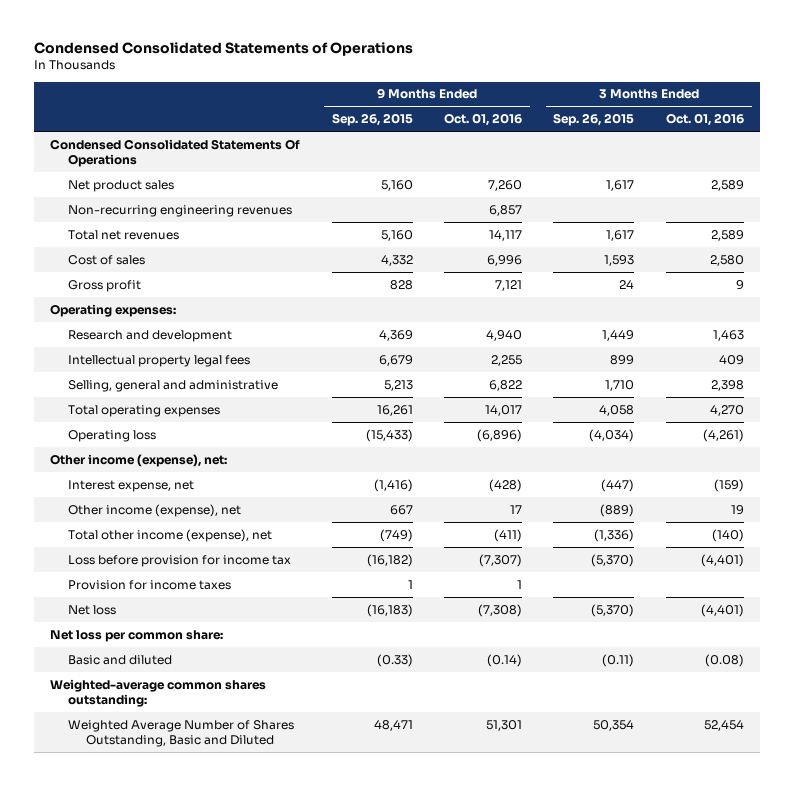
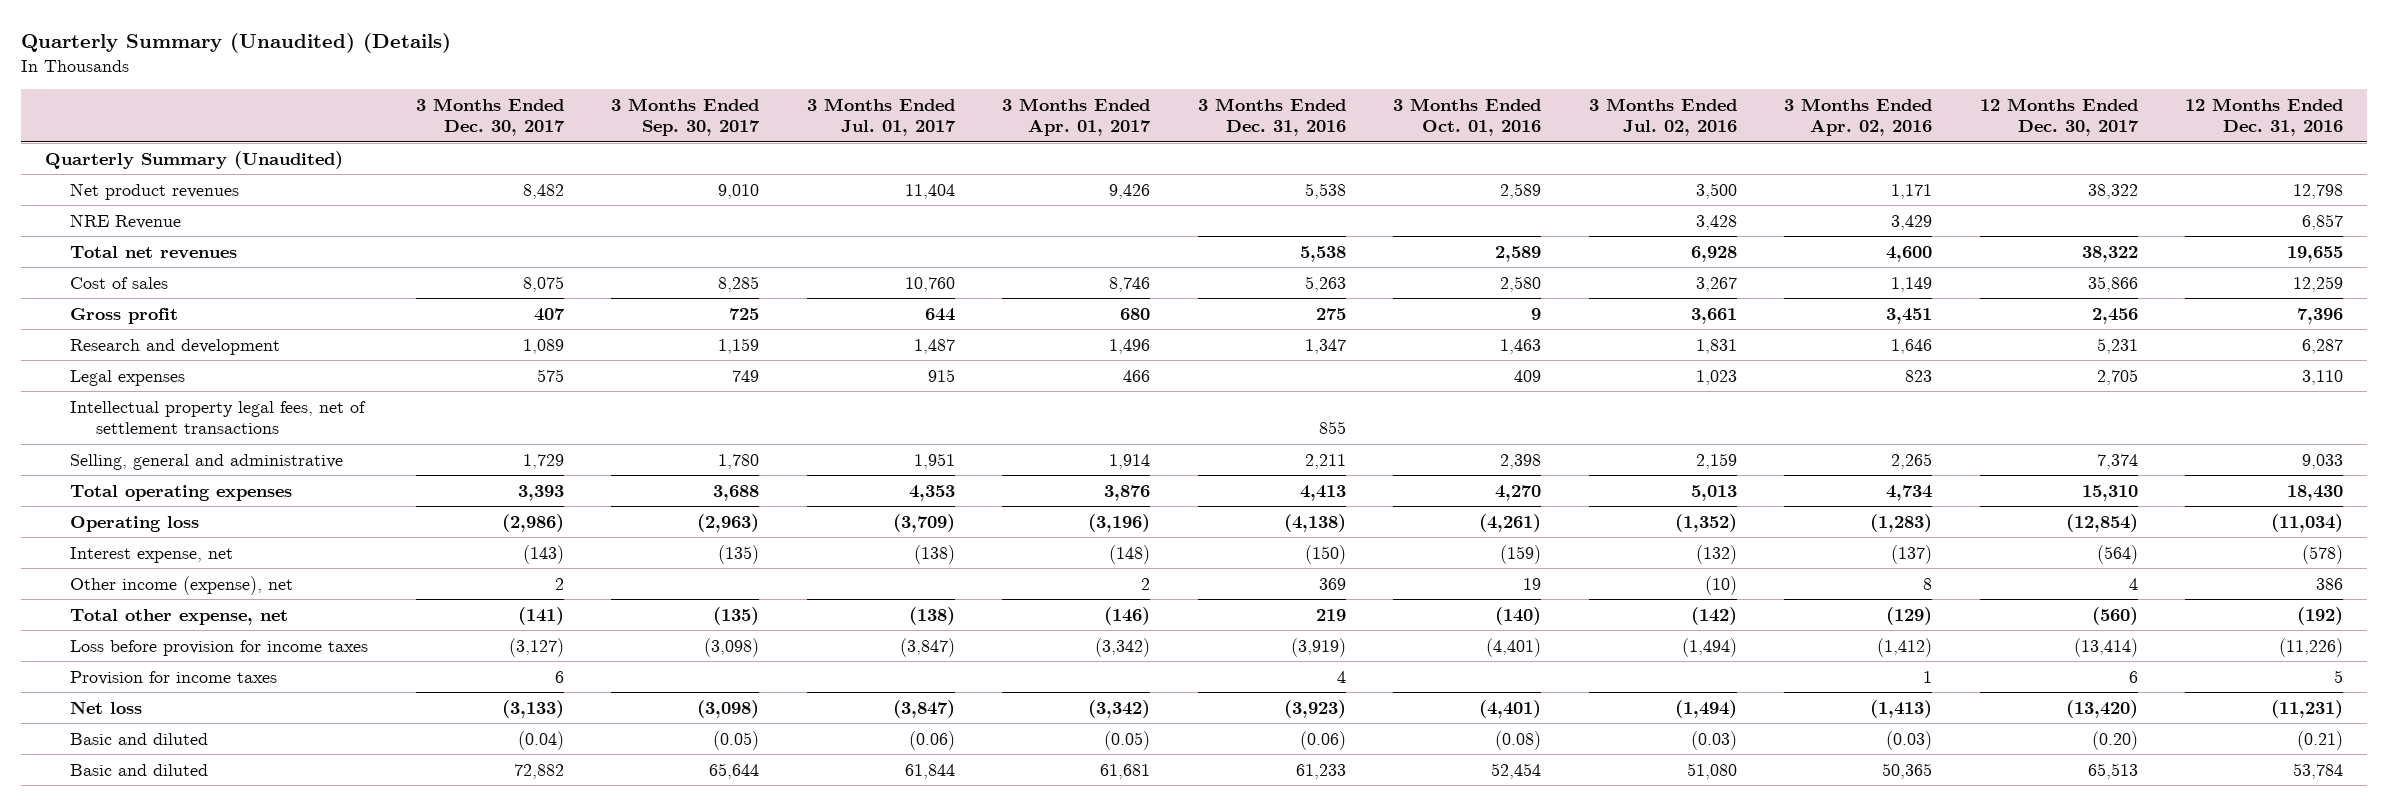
- Condensed Consolidated Statements of Operations
+ Quarterly Summary (Unaudited) (Details)
- | 9 Months Ended Sep. 26, 2015 | 9 Months Ended Oct. 01, 2016 | 3 Months Ended Sep. 26, 2015 | 3 Months Ended Oct. 01, 2016
+ | 3 Months Ended Dec. 30, 2017 | 3 Months Ended Sep. 30, 2017 | 3 Months Ended Jul. 01, 2017 | 3 Months Ended Apr. 01, 2017 | 3 Months Ended Dec. 31, 2016 | 3 Months Ended Oct. 01, 2016 | 3 Months Ended Jul. 02, 2016 | 3 Months Ended Apr. 02, 2016 | 12 Months Ended Dec. 30, 2017 | 12 Months Ended Dec. 31, 2016
- Condensed Consolidated Statements Of Operations
- Net product sales | 5,160 | 7,260 | 1,617 | 2,589
- Non-recurring engineering revenues | | 6,857 | |
+ Quarterly Summary (Unaudited)
+ Net product revenues | 8,482 | 9,010 | 11,404 | 9,426 | 5,538 | 2,589 | 3,500 | 1,171 | 38,322 | 12,798
+ NRE Revenue | | | | | | | 3,428 | 3,429 | | 6,857
- Operating expenses:
- Intellectual property legal fees | 6,679 | 2,255 | 899 | 409
+ Legal expenses | 575 | 749 | 915 | 466 | | 409 | 1,023 | 823 | 2,705 | 3,110
+ Intellectual property legal fees, net of settlement transactions | | | | | 855 | | | | |
- Other income (expense), net:
- Total other income (expense), net | (749) | (411) | (1,336) | (140)
- Loss before provision for income tax | (16,182) | (7,307) | (5,370) | (4,401)
+ Total other expense, net | (141) | (135) | (138) | (146) | 219 | (140) | (142) | (129) | (560) | (192)
+ Loss before provision for income taxes | (3,127) | (3,098) | (3,847) | (3,342) | (3,919) | (4,401) | (1,494) | (1,412) | (13,414) | (11,226)
- Net loss per common share:
- Weighted-average common shares outstanding:
- Weighted Average Number of Shares Outstanding, Basic and Diluted | 48,471 | 51,301 | 50,354 | 52,454
+ Basic and diluted | 72,882 | 65,644 | 61,844 | 61,681 | 61,233 | 52,454 | 51,080 | 50,365 | 65,513 | 53,784

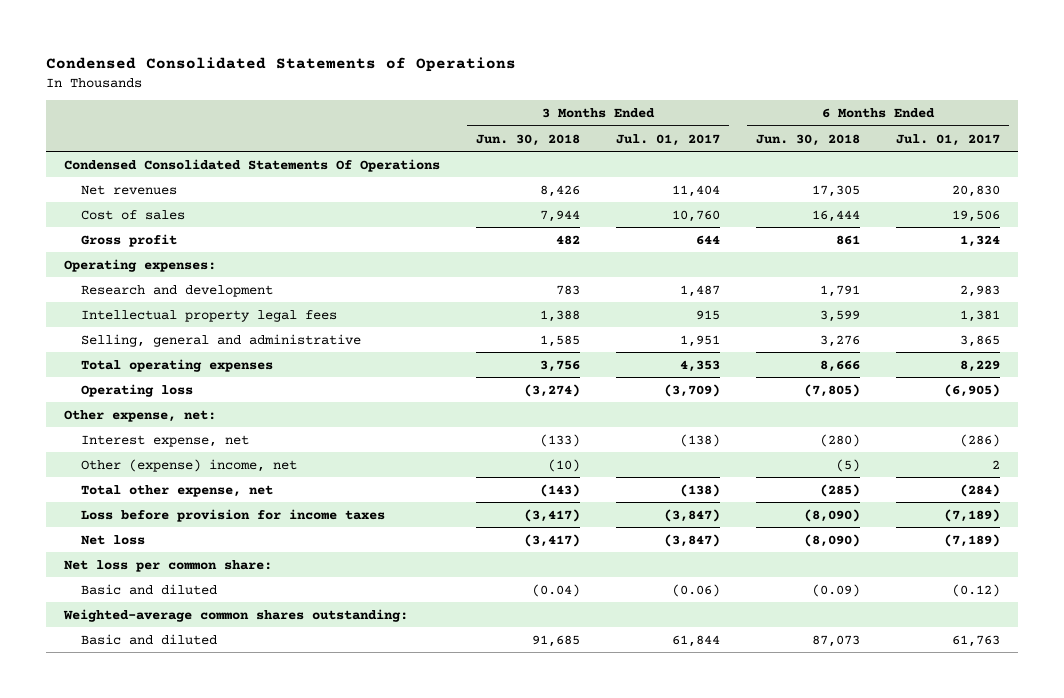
- Quarterly Summary (Unaudited) (Details)
+ Condensed Consolidated Statements of Operations
- | 3 Months Ended Dec. 30, 2017 | 3 Months Ended Sep. 30, 2017 | 3 Months Ended Jul. 01, 2017 | 3 Months Ended Apr. 01, 2017 | 3 Months Ended Dec. 31, 2016 | 3 Months Ended Oct. 01, 2016 | 3 Months Ended Jul. 02, 2016 | 3 Months Ended Apr. 02, 2016 | 12 Months Ended Dec. 30, 2017 | 12 Months Ended Dec. 31, 2016
+ | 3 Months Ended Jun. 30, 2018 | 3 Months Ended Jul. 01, 2017 | 6 Months Ended Jun. 30, 2018 | 6 Months Ended Jul. 01, 2017
- Quarterly Summary (Unaudited)
- Net product revenues | 8,482 | 9,010 | 11,404 | 9,426 | 5,538 | 2,589 | 3,500 | 1,171 | 38,322 | 12,798
- NRE Revenue | | | | | | | 3,428 | 3,429 | | 6,857
- Total net revenues | | | | | 5,538 | 2,589 | 6,928 | 4,600 | 38,322 | 19,655
+ Condensed Consolidated Statements Of Operations
+ Net revenues | 8,426 | 11,404 | 17,305 | 20,830
+ Operating expenses:
- Legal expenses | 575 | 749 | 915 | 466 | | 409 | 1,023 | 823 | 2,705 | 3,110
- Intellectual property legal fees, net of settlement transactions | | | | | 855 | | | | |
+ Intellectual property legal fees | 1,388 | 915 | 3,599 | 1,381
+ Other expense, net:
- Other income (expense), net | 2 | | | 2 | 369 | 19 | (10) | 8 | 4 | 386
+ Other (expense) income, net | (10) | | (5) | 2
- Provision for income taxes | 6 | | | | 4 | | | 1 | 6 | 5
+ Net loss per common share:
+ Weighted-average common shares outstanding:

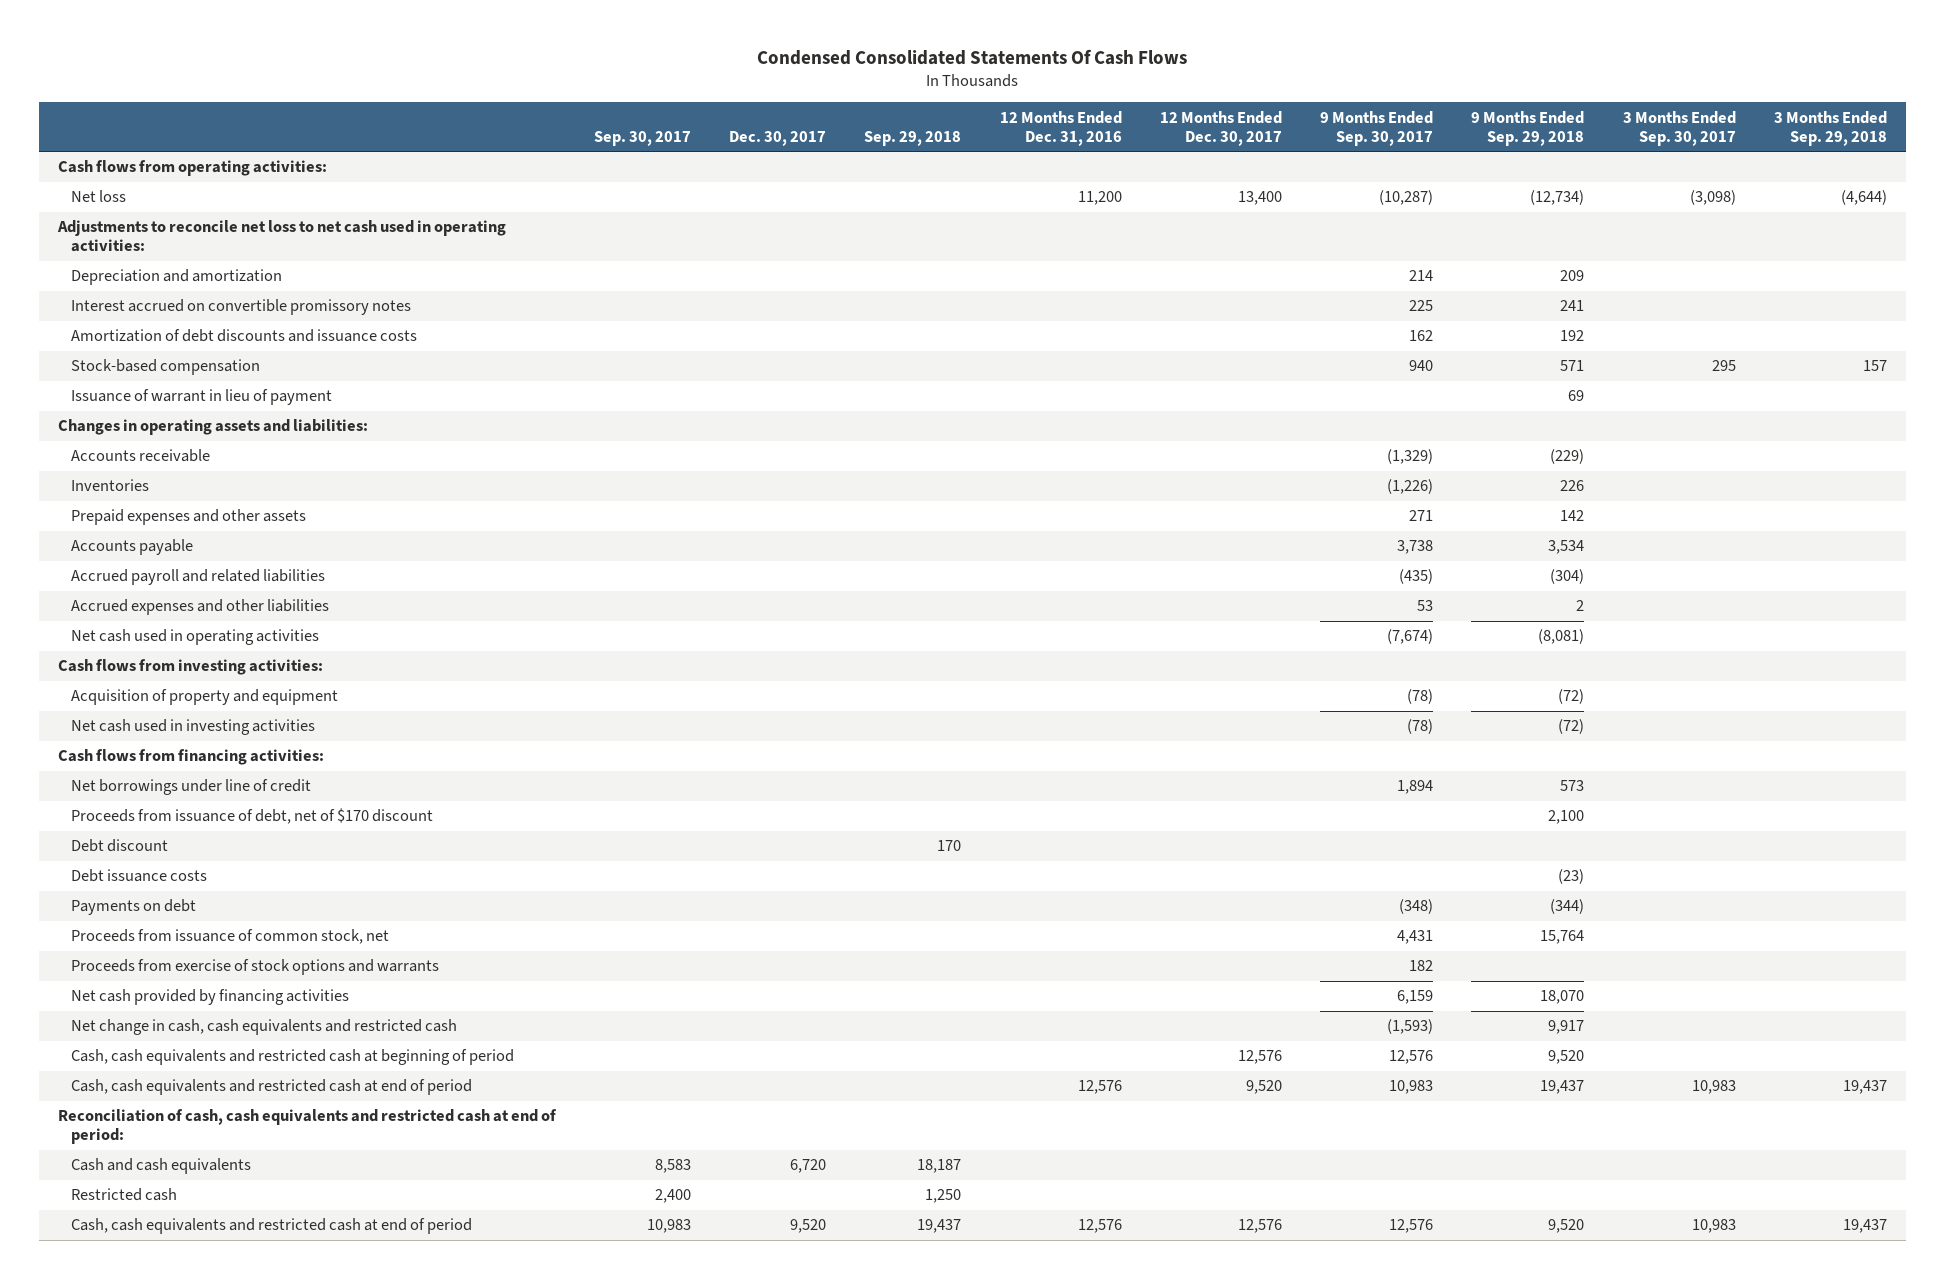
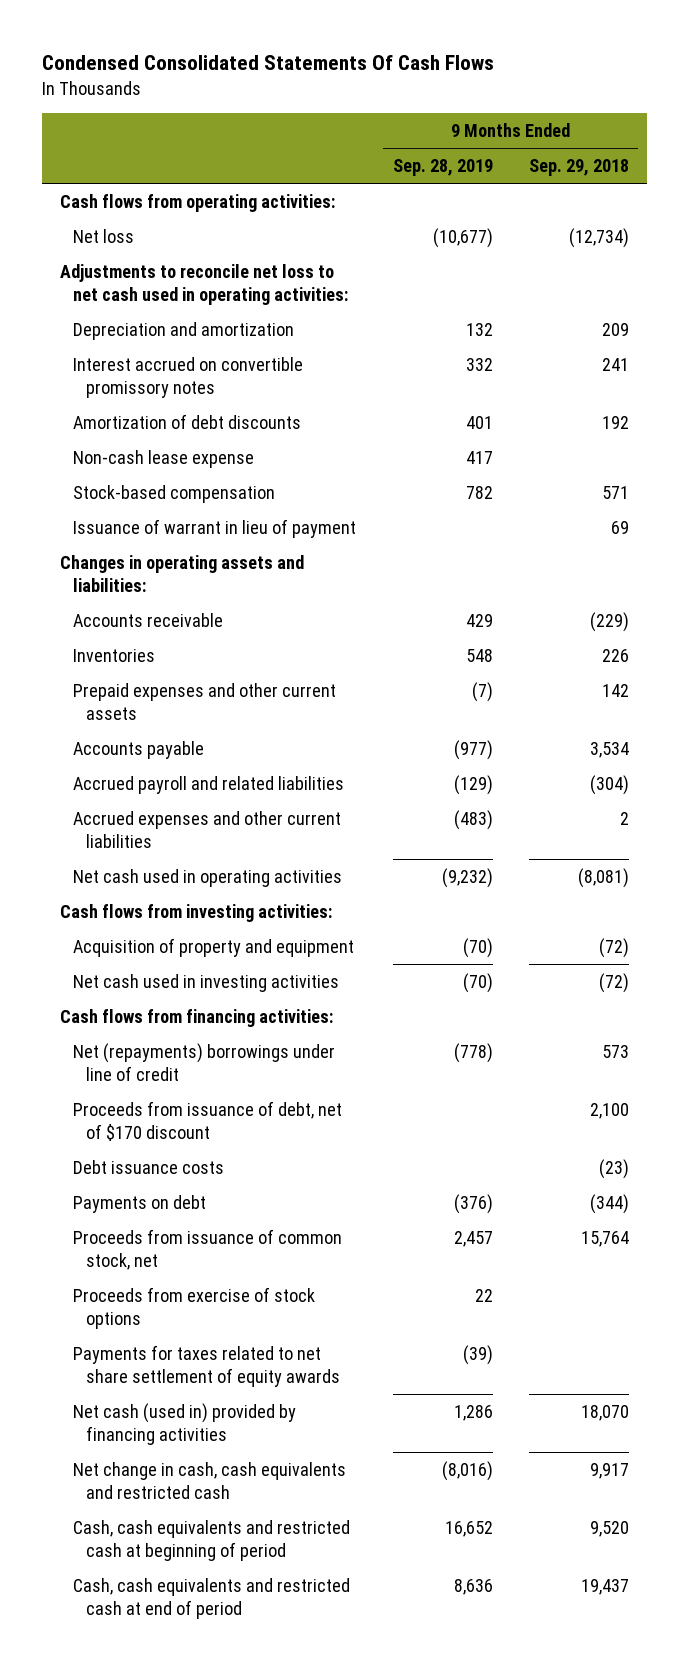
- | Sep. 30, 2017 | Dec. 30, 2017 | Sep. 29, 2018 | 12 Months Ended Dec. 31, 2016 | 12 Months Ended Dec. 30, 2017 | 9 Months Ended Sep. 30, 2017 | 9 Months Ended Sep. 29, 2018 | 3 Months Ended Sep. 30, 2017 | 3 Months Ended Sep. 29, 2018
+ | 9 Months Ended Sep. 28, 2019 | 9 Months Ended Sep. 29, 2018
- Amortization of debt discounts and issuance costs | | | | | | 162 | 192 | |
+ Amortization of debt discounts | 401 | 192
+ Non-cash lease expense | 417 |
- Prepaid expenses and other assets | | | | | | 271 | 142 | |
+ Prepaid expenses and other current assets | (7) | 142
- Accrued expenses and other liabilities | | | | | | 53 | 2 | |
+ Accrued expenses and other current liabilities | (483) | 2
- Net borrowings under line of credit | | | | | | 1,894 | 573 | |
+ Net (repayments) borrowings under line of credit | (778) | 573
- Debt discount | | | 170 | | | | | |
- Proceeds from exercise of stock options and warrants | | | | | | 182 | | |
- Net cash provided by financing activities | | | | | | 6,159 | 18,070 | |
+ Proceeds from exercise of stock options | 22 |
+ Payments for taxes related to net share settlement of equity awards | (39) |
+ Net cash (used in) provided by financing activities | 1,286 | 18,070
- Reconciliation of cash, cash equivalents and restricted cash at end of period:
- Cash and cash equivalents | 8,583 | 6,720 | 18,187 | | | | | |
- Restricted cash | 2,400 | | 1,250 | | | | | |
- Cash, cash equivalents and restricted cash at end of period | 10,983 | 9,520 | 19,437 | 12,576 | 12,576 | 12,576 | 9,520 | 10,983 | 19,437

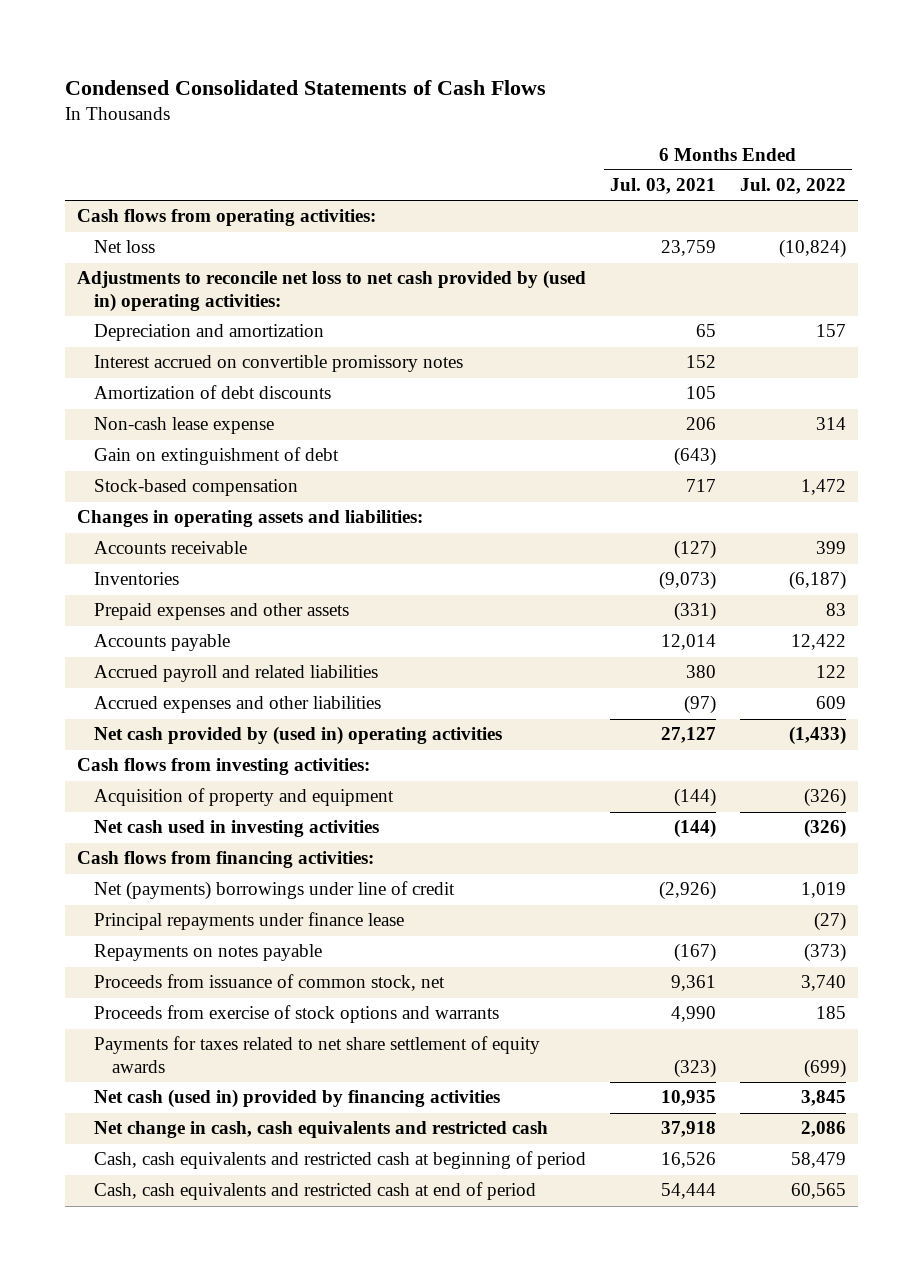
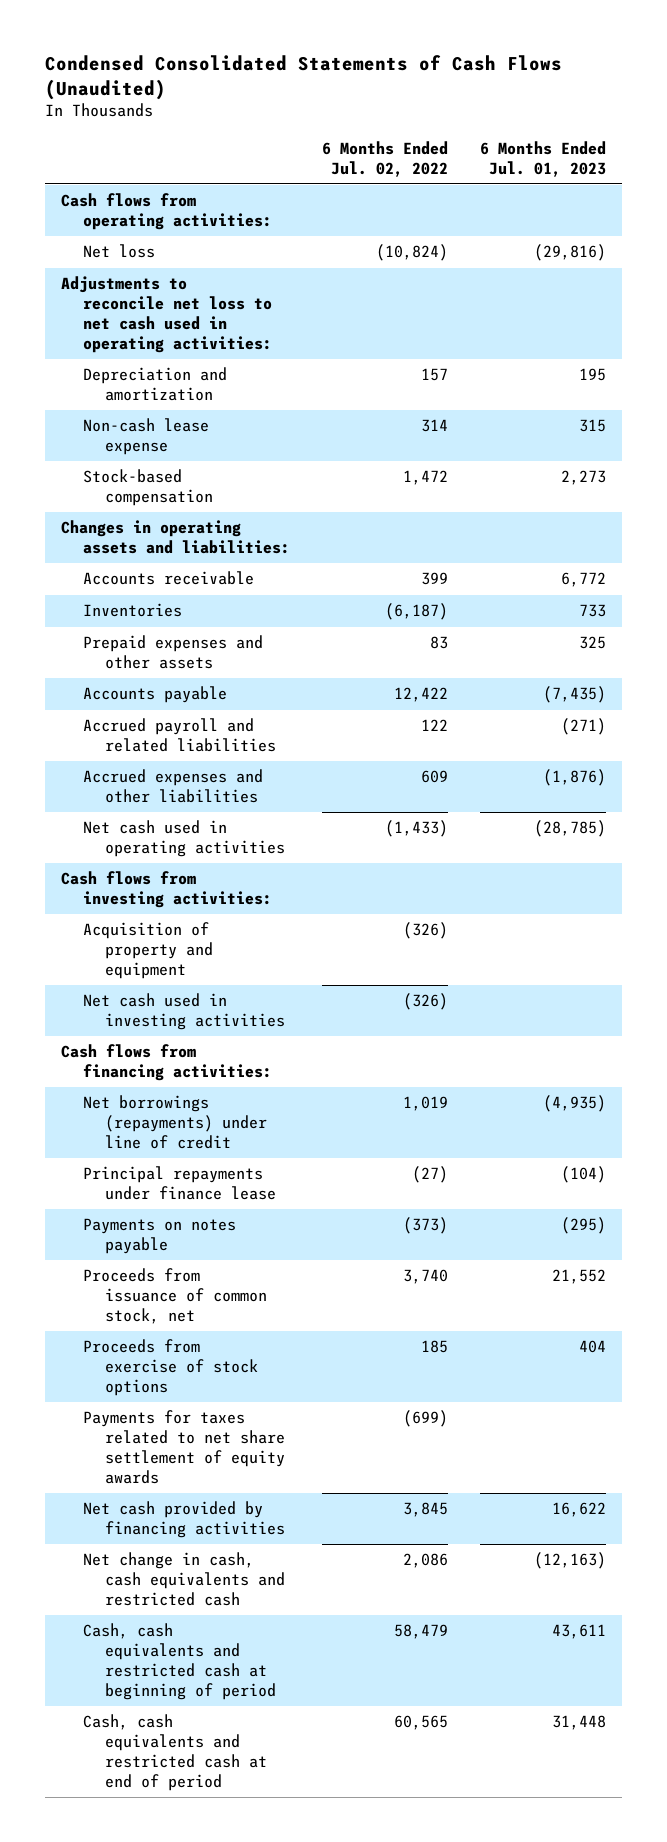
- Condensed Consolidated Statements of Cash Flows
+ Condensed Consolidated Statements of Cash Flows (Unaudited)
- | 6 Months Ended Jul. 03, 2021 | 6 Months Ended Jul. 02, 2022
+ | 6 Months Ended Jul. 02, 2022 | 6 Months Ended Jul. 01, 2023
- Adjustments to reconcile net loss to net cash provided by (used in) operating activities:
+ Adjustments to reconcile net loss to net cash used in operating activities:
- Interest accrued on convertible promissory notes | 152 |
- Amortization of debt discounts | 105 |
- Gain on extinguishment of debt | (643) |
- Net cash provided by (used in) operating activities | 27,127 | (1,433)
+ Net cash used in operating activities | (1,433) | (28,785)
- Net (payments) borrowings under line of credit | (2,926) | 1,019
+ Net borrowings (repayments) under line of credit | 1,019 | (4,935)
- Repayments on notes payable | (167) | (373)
+ Payments on notes payable | (373) | (295)
- Proceeds from exercise of stock options and warrants | 4,990 | 185
+ Proceeds from exercise of stock options | 185 | 404
- Net cash (used in) provided by financing activities | 10,935 | 3,845
+ Net cash provided by financing activities | 3,845 | 16,622

